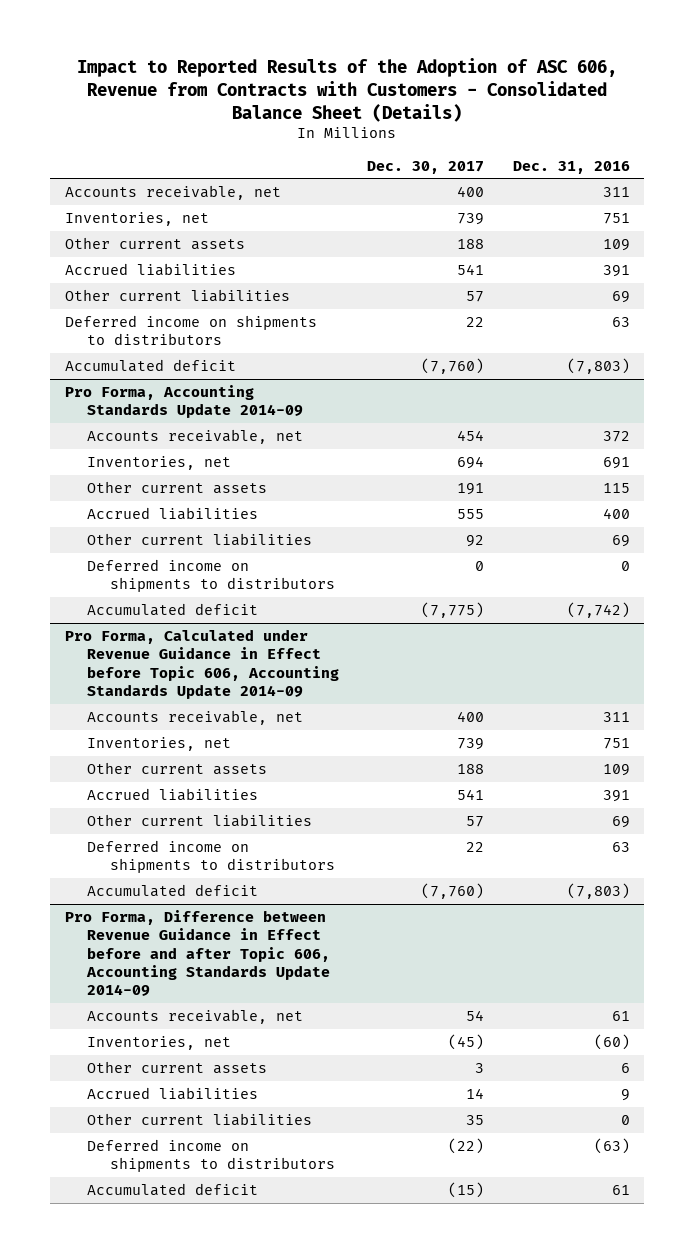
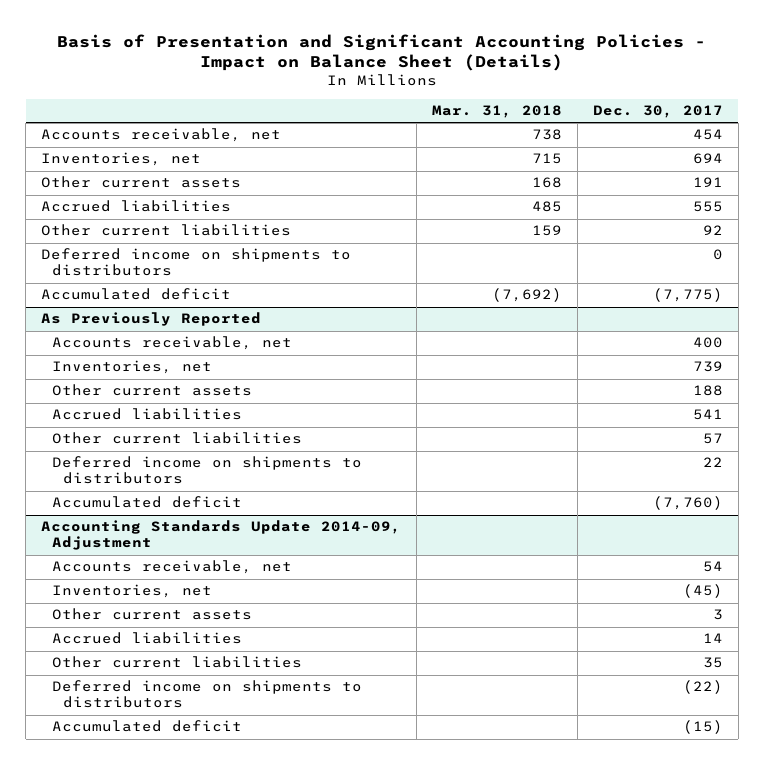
- Impact to Reported Results of the Adoption of ASC 606, Revenue from Contracts with Customers - Consolidated Balance Sheet (Details)
+ Basis of Presentation and Significant Accounting Policies - Impact on Balance Sheet (Details)
- | Dec. 30, 2017 | Dec. 31, 2016
+ | Mar. 31, 2018 | Dec. 30, 2017
- Accounts receivable, net | 400 | 311
- Inventories, net | 739 | 751
- Other current assets | 188 | 109
- Accrued liabilities | 541 | 391
- Other current liabilities | 57 | 69
- Deferred income on shipments to distributors | 22 | 63
- Accumulated deficit | (7,760) | (7,803)
- Pro Forma, Accounting Standards Update 2014-09
- Pro Forma, Calculated under Revenue Guidance in Effect before Topic 606, Accounting Standards Update 2014-09
+ As Previously Reported
- Pro Forma, Difference between Revenue Guidance in Effect before and after Topic 606, Accounting Standards Update 2014-09
+ Accounting Standards Update 2014-09, Adjustment

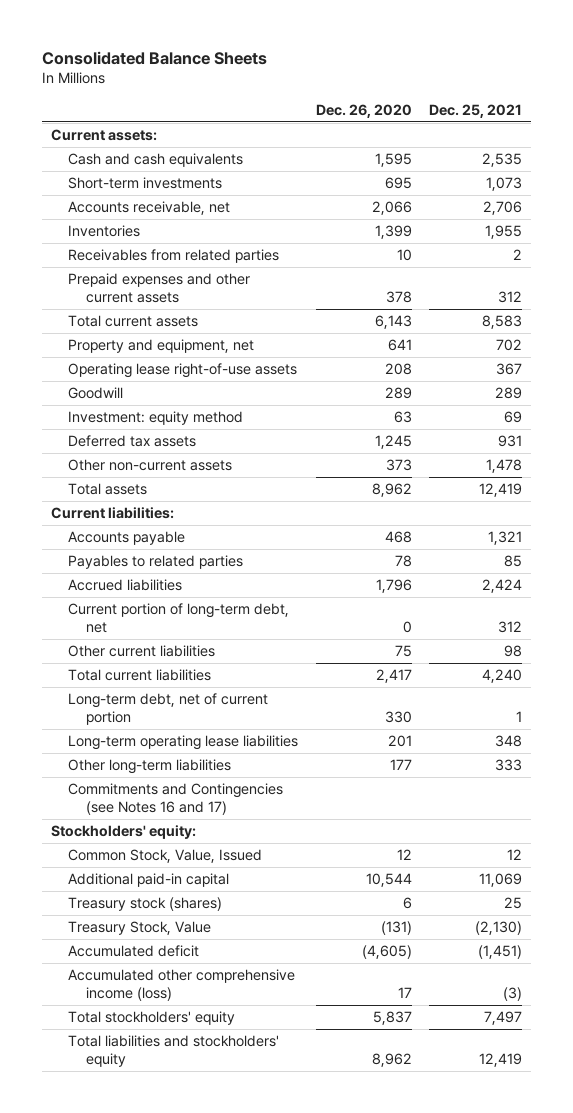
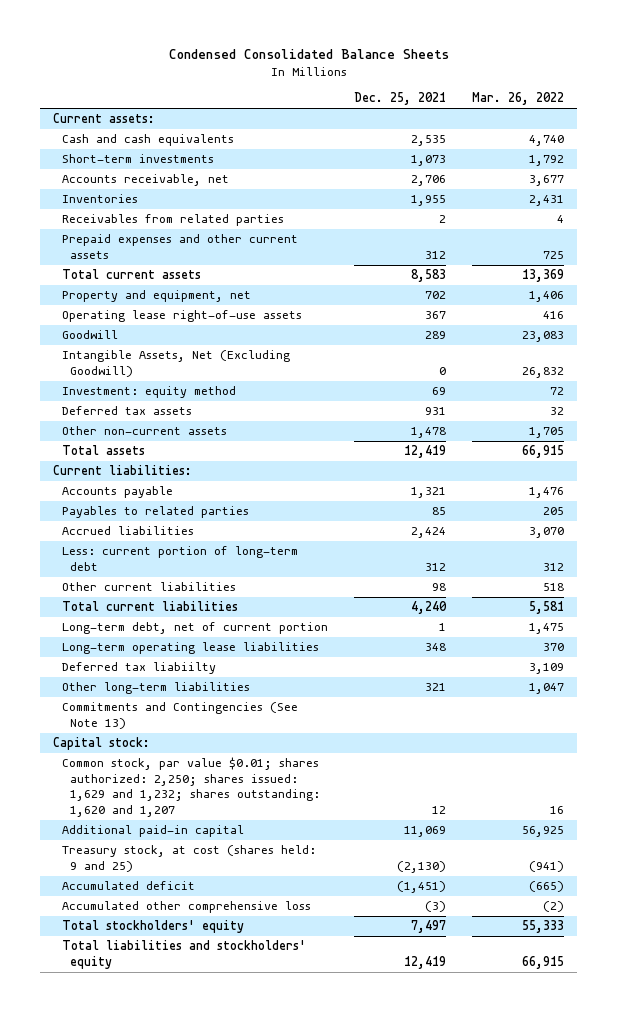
- Consolidated Balance Sheets
+ Condensed Consolidated Balance Sheets
- | Dec. 26, 2020 | Dec. 25, 2021
+ | Dec. 25, 2021 | Mar. 26, 2022
+ Intangible Assets, Net (Excluding Goodwill) | 0 | 26,832
- Current portion of long-term debt, net | 0 | 312
+ Less: current portion of long-term debt | 312 | 312
- Other long-term liabilities | 177 | 333
- Commitments and Contingencies (see Notes 16 and 17)
- Stockholders' equity:
- Common Stock, Value, Issued | 12 | 12
+ Deferred tax liabiilty | | 3,109
+ Other long-term liabilities | 321 | 1,047
+ Commitments and Contingencies (See Note 13)
+ Capital stock:
+ Common stock, par value $0.01; shares authorized: 2,250; shares issued: 1,629 and 1,232; shares outstanding: 1,620 and 1,207 | 12 | 16
- Treasury stock (shares) | 6 | 25
- Treasury Stock, Value | (131) | (2,130)
+ Treasury stock, at cost (shares held: 9 and 25) | (2,130) | (941)
- Accumulated other comprehensive income (loss) | 17 | (3)
+ Accumulated other comprehensive loss | (3) | (2)

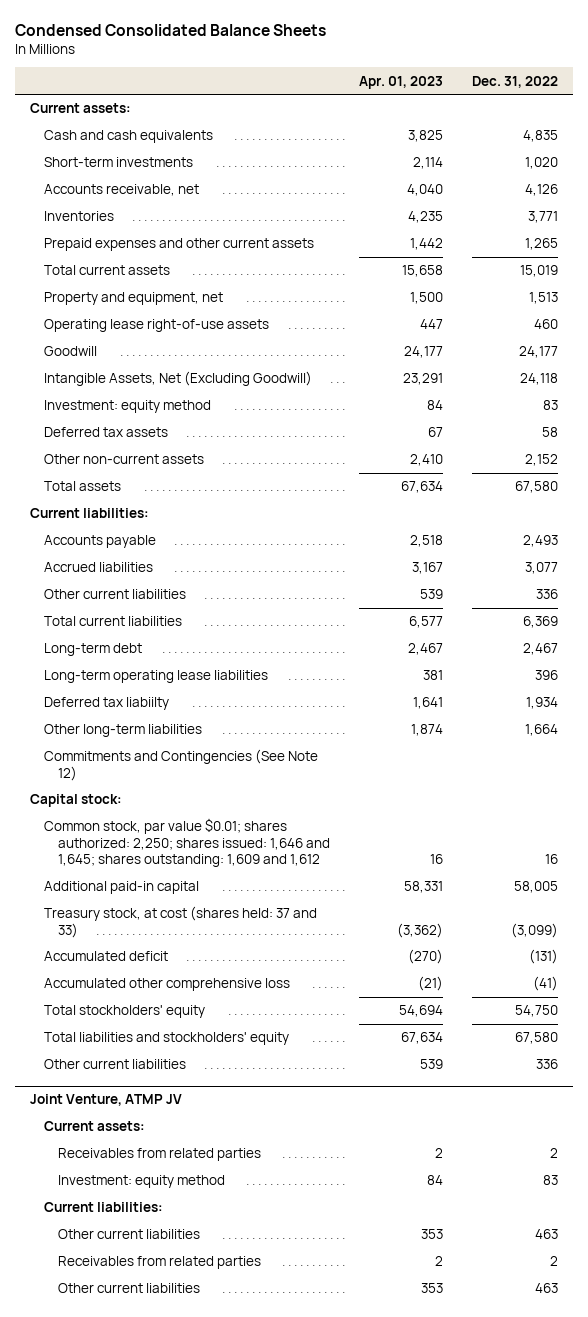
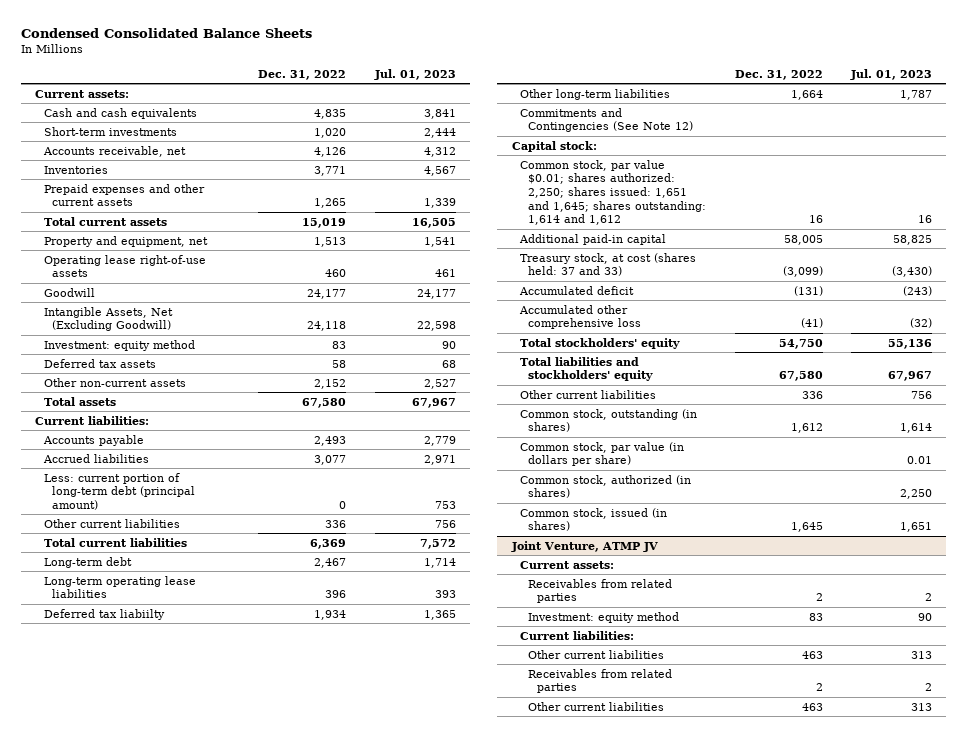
- | Apr. 01, 2023 | Dec. 31, 2022
+ | Dec. 31, 2022 | Jul. 01, 2023
+ Less: current portion of long-term debt (principal amount) | 0 | 753
- Common stock, par value $0.01; shares authorized: 2,250; shares issued: 1,646 and 1,645; shares outstanding: 1,609 and 1,612 | 16 | 16
+ Common stock, par value $0.01; shares authorized: 2,250; shares issued: 1,651 and 1,645; shares outstanding: 1,614 and 1,612 | 16 | 16
+ Common stock, outstanding (in shares) | 1,612 | 1,614
+ Common stock, par value (in dollars per share) | | 0.01
+ Common stock, authorized (in shares) | | 2,250
+ Common stock, issued (in shares) | 1,645 | 1,651

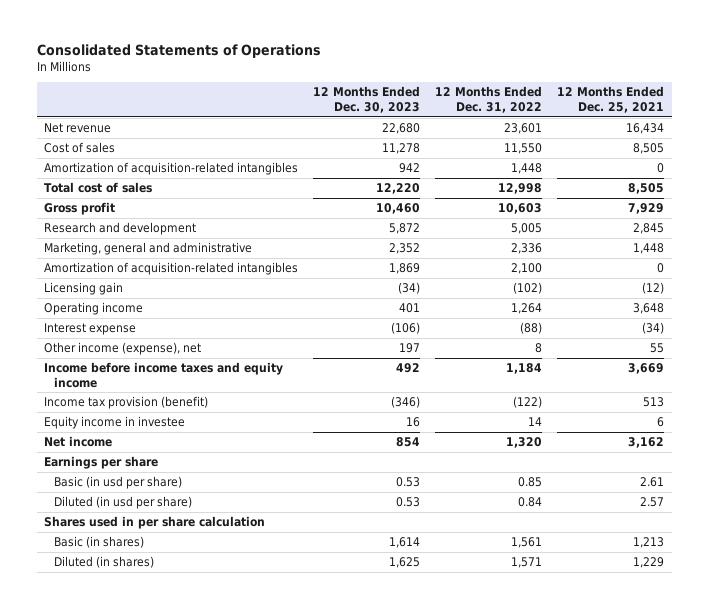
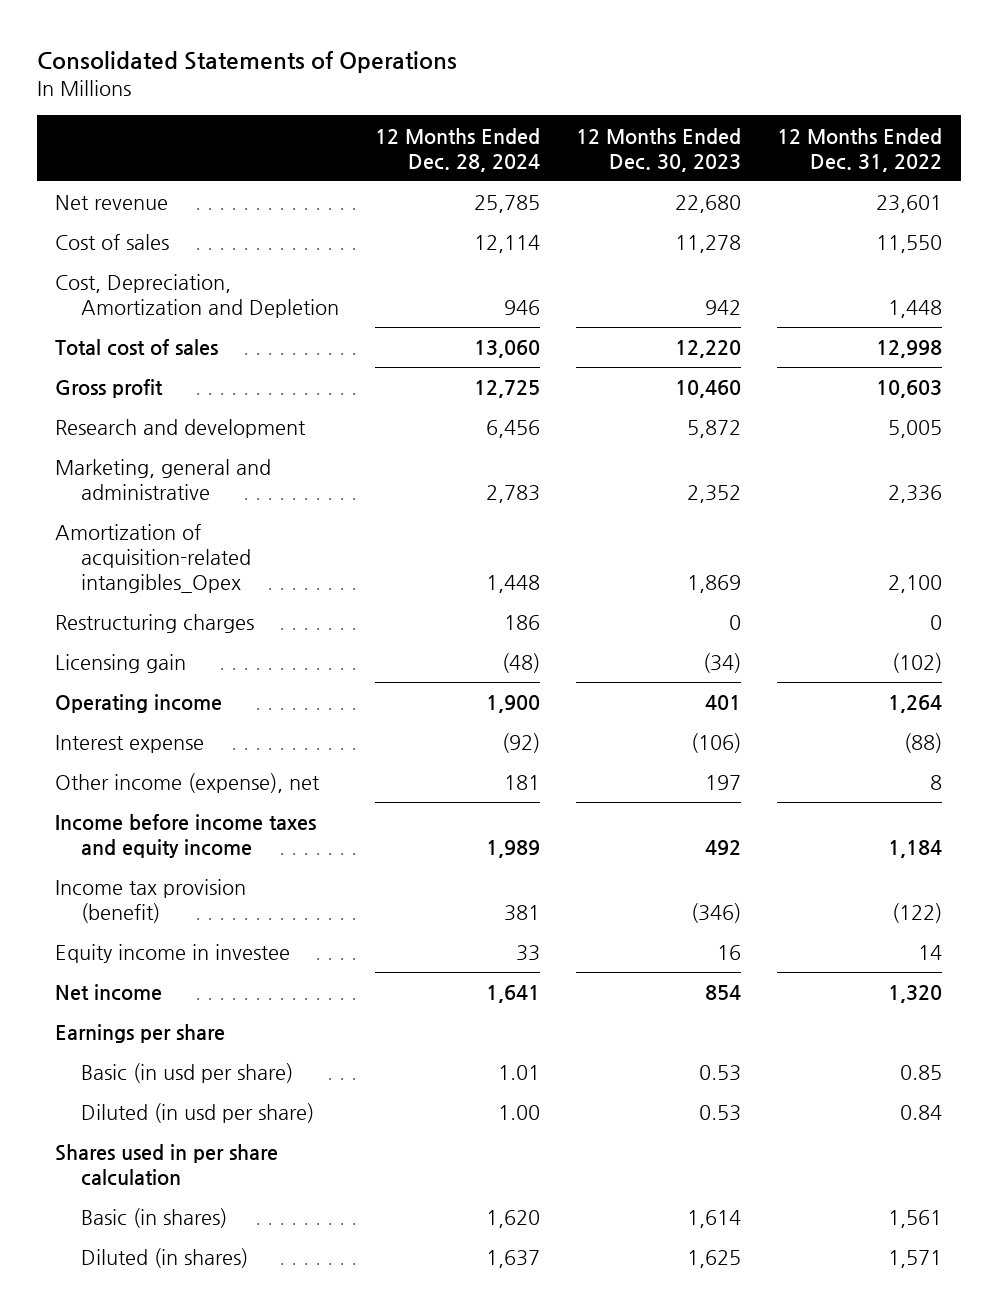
- | 12 Months Ended Dec. 30, 2023 | 12 Months Ended Dec. 31, 2022 | 12 Months Ended Dec. 25, 2021
+ | 12 Months Ended Dec. 28, 2024 | 12 Months Ended Dec. 30, 2023 | 12 Months Ended Dec. 31, 2022
- Amortization of acquisition-related intangibles | 942 | 1,448 | 0
+ Cost, Depreciation, Amortization and Depletion | 946 | 942 | 1,448
- Amortization of acquisition-related intangibles | 1,869 | 2,100 | 0
+ Amortization of acquisition-related intangibles_Opex | 1,448 | 1,869 | 2,100
+ Restructuring charges | 186 | 0 | 0

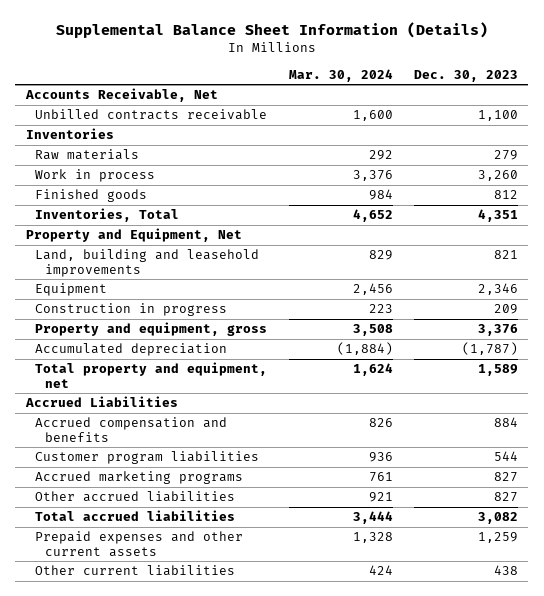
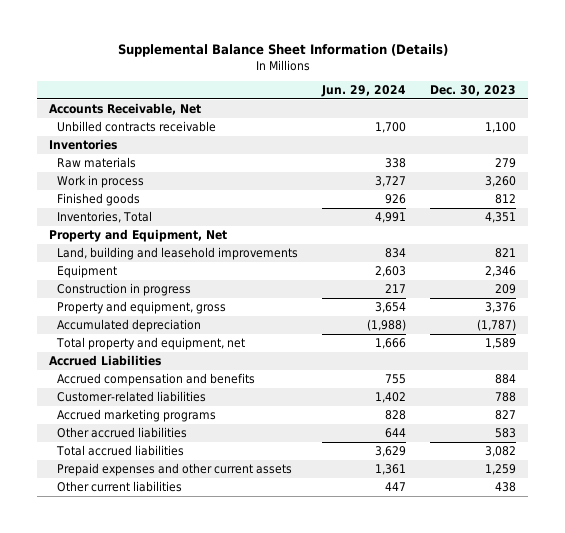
- | Mar. 30, 2024 | Dec. 30, 2023
+ | Jun. 29, 2024 | Dec. 30, 2023
- Customer program liabilities | 936 | 544
+ Customer-related liabilities | 1,402 | 788
- Other accrued liabilities | 921 | 827
+ Other accrued liabilities | 644 | 583

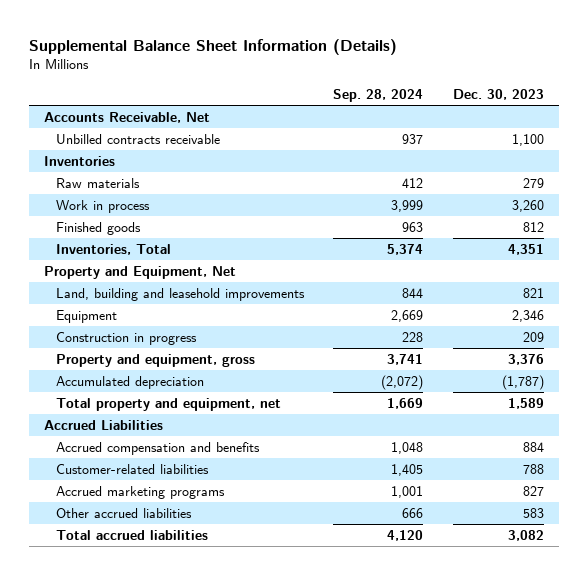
- | Jun. 29, 2024 | Dec. 30, 2023
+ | Sep. 28, 2024 | Dec. 30, 2023
- Prepaid expenses and other current assets | 1,361 | 1,259
- Other current liabilities | 447 | 438

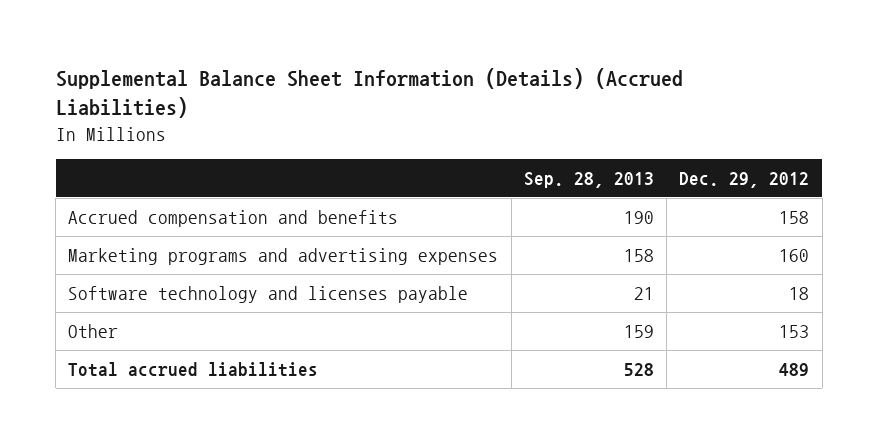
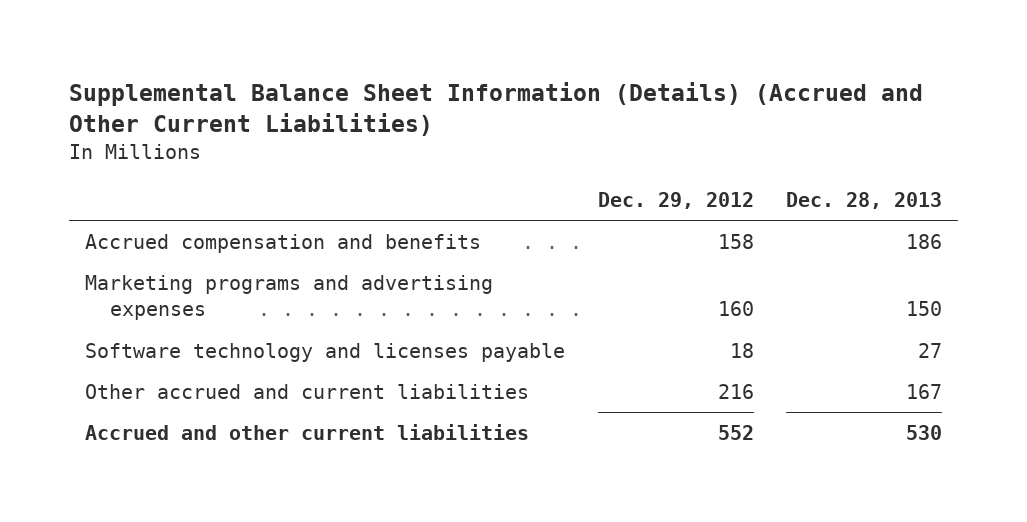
- Supplemental Balance Sheet Information (Details) (Accrued Liabilities)
+ Supplemental Balance Sheet Information (Details) (Accrued and Other Current Liabilities)
- | Sep. 28, 2013 | Dec. 29, 2012
+ | Dec. 29, 2012 | Dec. 28, 2013
- Other | 159 | 153
- Total accrued liabilities | 528 | 489
+ Other accrued and current liabilities | 216 | 167
+ Accrued and other current liabilities | 552 | 530

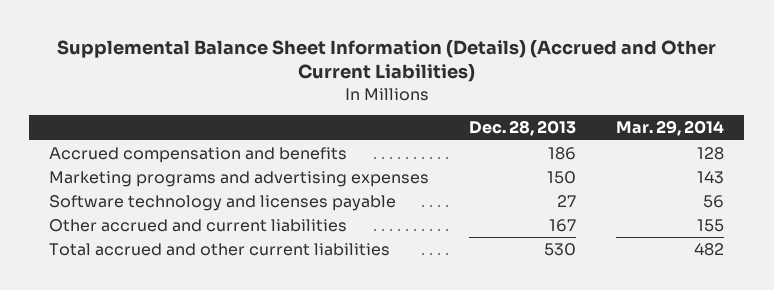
- | Dec. 29, 2012 | Dec. 28, 2013
+ | Dec. 28, 2013 | Mar. 29, 2014
- Accrued and other current liabilities | 552 | 530
+ Total accrued and other current liabilities | 530 | 482

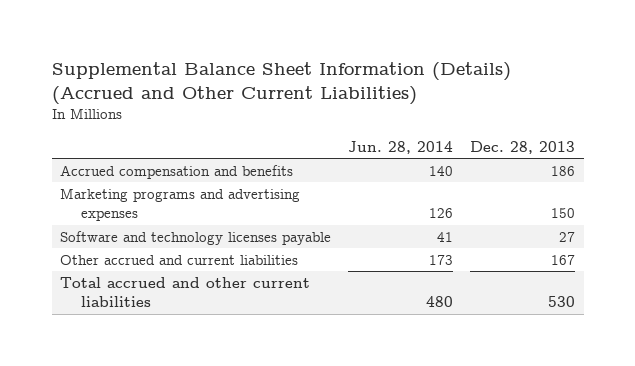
- | Dec. 28, 2013 | Mar. 29, 2014
+ | Jun. 28, 2014 | Dec. 28, 2013
- Software technology and licenses payable | 27 | 56
+ Software and technology licenses payable | 41 | 27

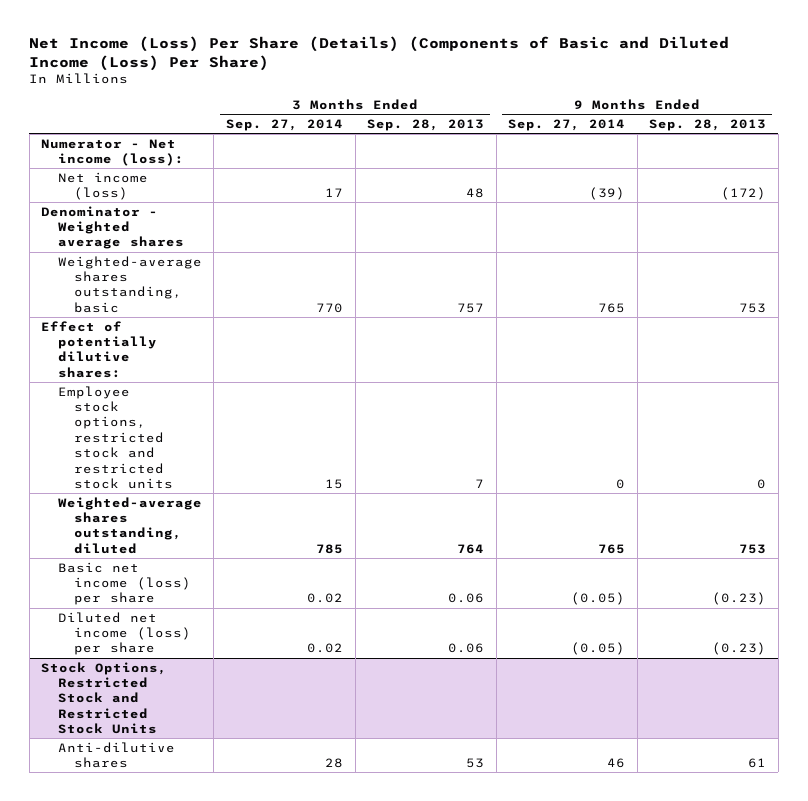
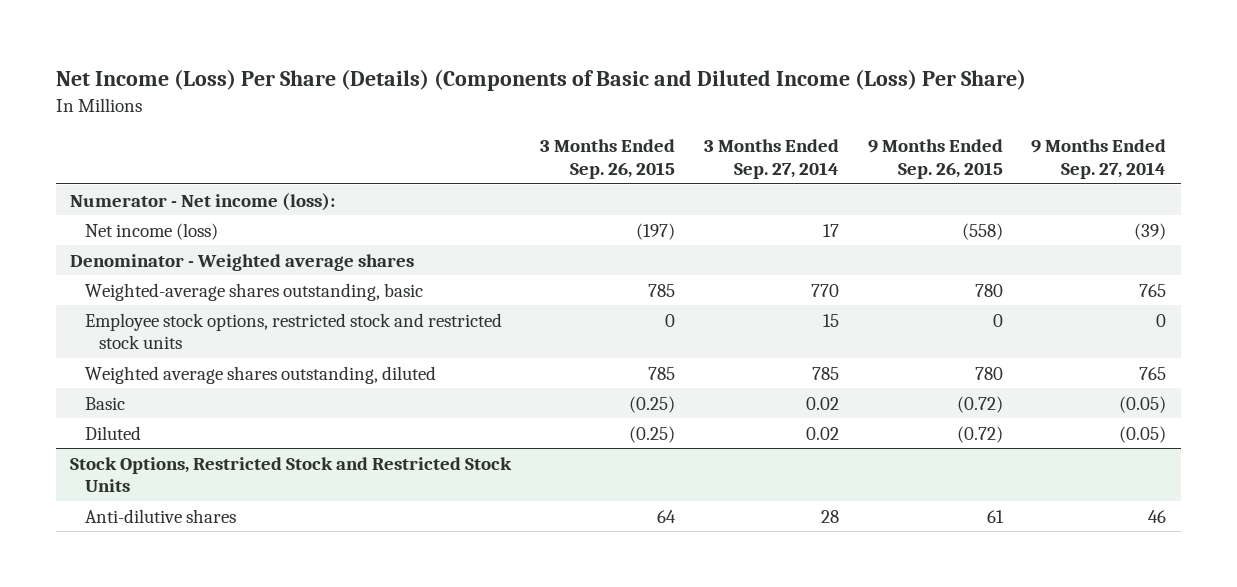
- | 3 Months Ended Sep. 27, 2014 | 3 Months Ended Sep. 28, 2013 | 9 Months Ended Sep. 27, 2014 | 9 Months Ended Sep. 28, 2013
+ | 3 Months Ended Sep. 26, 2015 | 3 Months Ended Sep. 27, 2014 | 9 Months Ended Sep. 26, 2015 | 9 Months Ended Sep. 27, 2014
- Effect of potentially dilutive shares:
- Weighted-average shares outstanding, diluted | 785 | 764 | 765 | 753
- Basic net income (loss) per share | 0.02 | 0.06 | (0.05) | (0.23)
- Diluted net income (loss) per share | 0.02 | 0.06 | (0.05) | (0.23)
+ Weighted average shares outstanding, diluted | 785 | 785 | 780 | 765
+ Basic | (0.25) | 0.02 | (0.72) | (0.05)
+ Diluted | (0.25) | 0.02 | (0.72) | (0.05)

